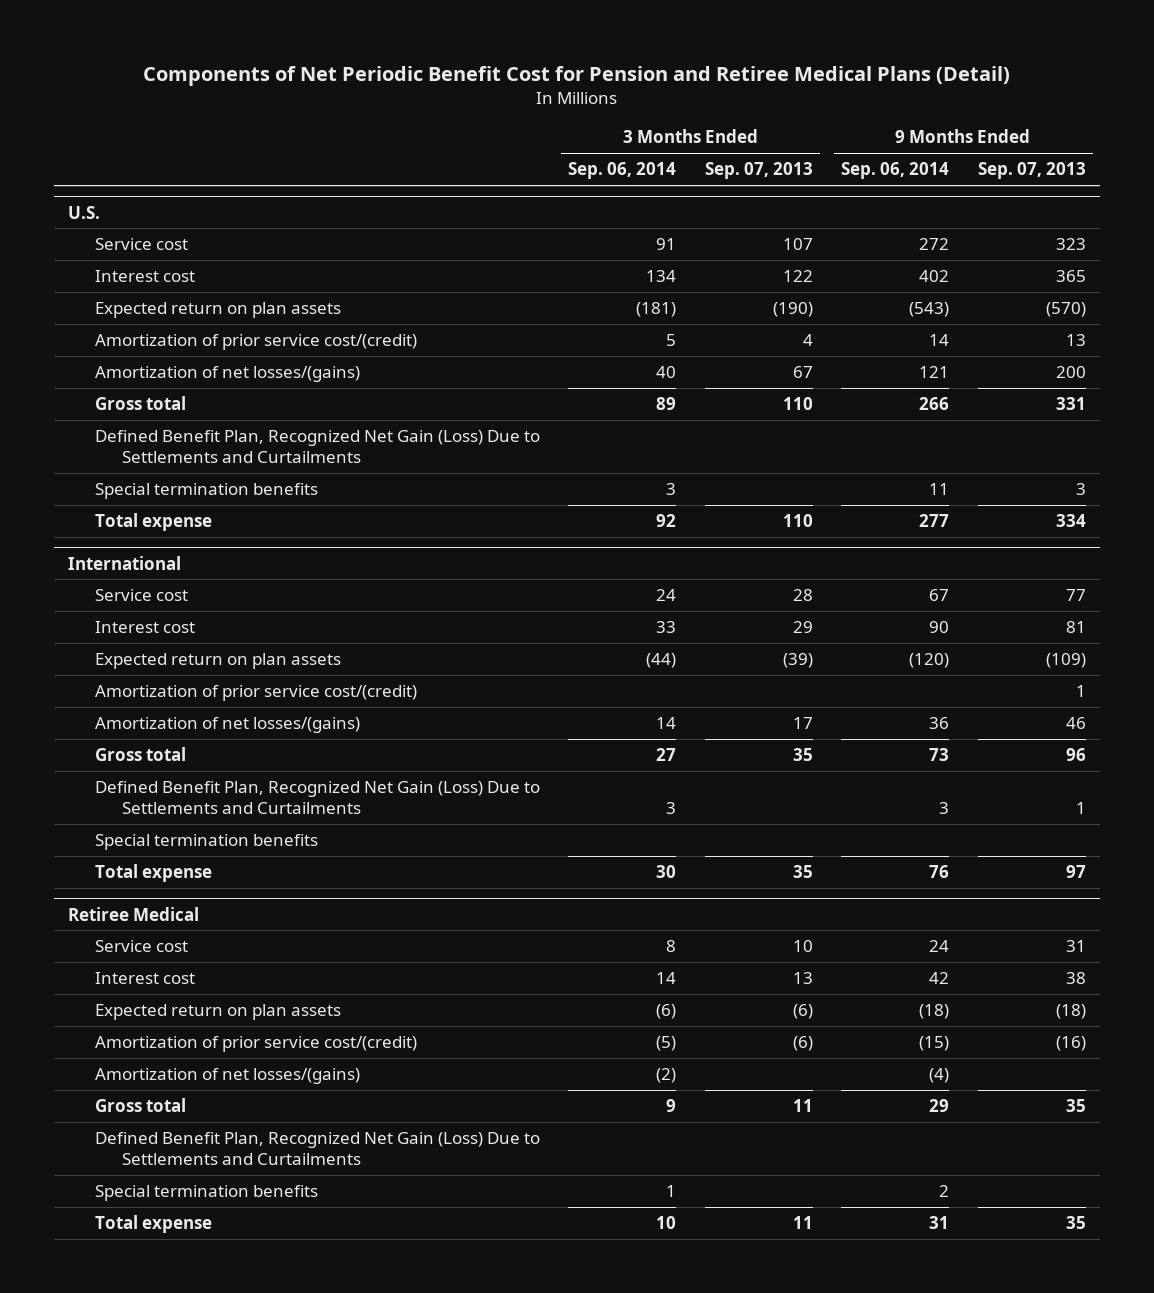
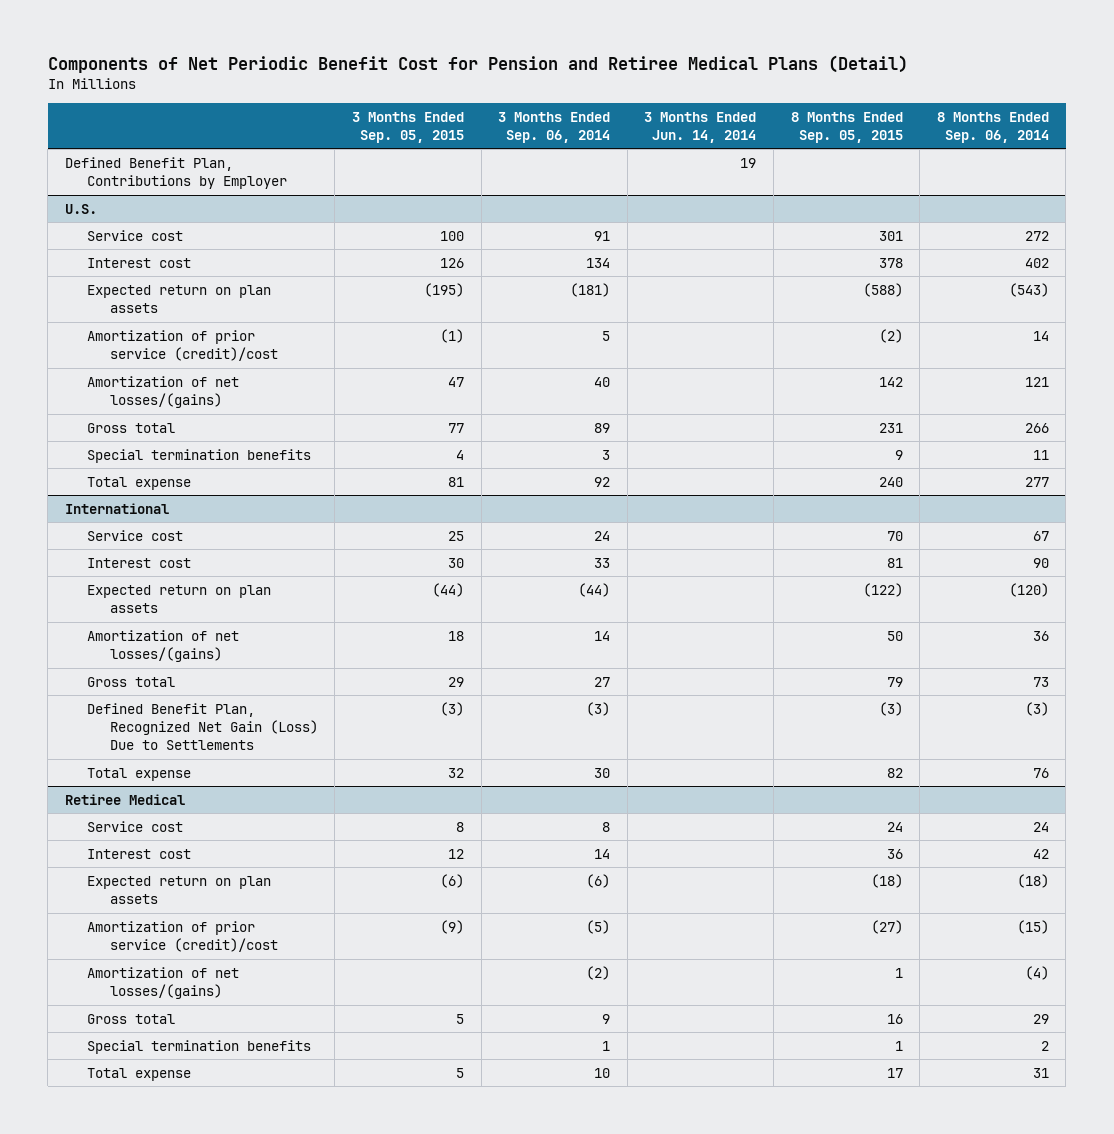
- | 3 Months Ended Sep. 06, 2014 | 3 Months Ended Sep. 07, 2013 | 9 Months Ended Sep. 06, 2014 | 9 Months Ended Sep. 07, 2013
+ | 3 Months Ended Sep. 05, 2015 | 3 Months Ended Sep. 06, 2014 | 3 Months Ended Jun. 14, 2014 | 8 Months Ended Sep. 05, 2015 | 8 Months Ended Sep. 06, 2014
+ Defined Benefit Plan, Contributions by Employer | | | 19 | |
@ U.S.
- Amortization of prior service cost/(credit) | 5 | 4 | 14 | 13
+ Amortization of prior service (credit)/cost | (1) | 5 | | (2) | 14
- Defined Benefit Plan, Recognized Net Gain (Loss) Due to Settlements and Curtailments
@ International
- Amortization of prior service cost/(credit) | | | | 1
- Defined Benefit Plan, Recognized Net Gain (Loss) Due to Settlements and Curtailments | 3 | | 3 | 1
- Special termination benefits
+ Defined Benefit Plan, Recognized Net Gain (Loss) Due to Settlements | (3) | (3) | | (3) | (3)
@ Retiree Medical
- Amortization of prior service cost/(credit) | (5) | (6) | (15) | (16)
+ Amortization of prior service (credit)/cost | (9) | (5) | | (27) | (15)
- Defined Benefit Plan, Recognized Net Gain (Loss) Due to Settlements and Curtailments

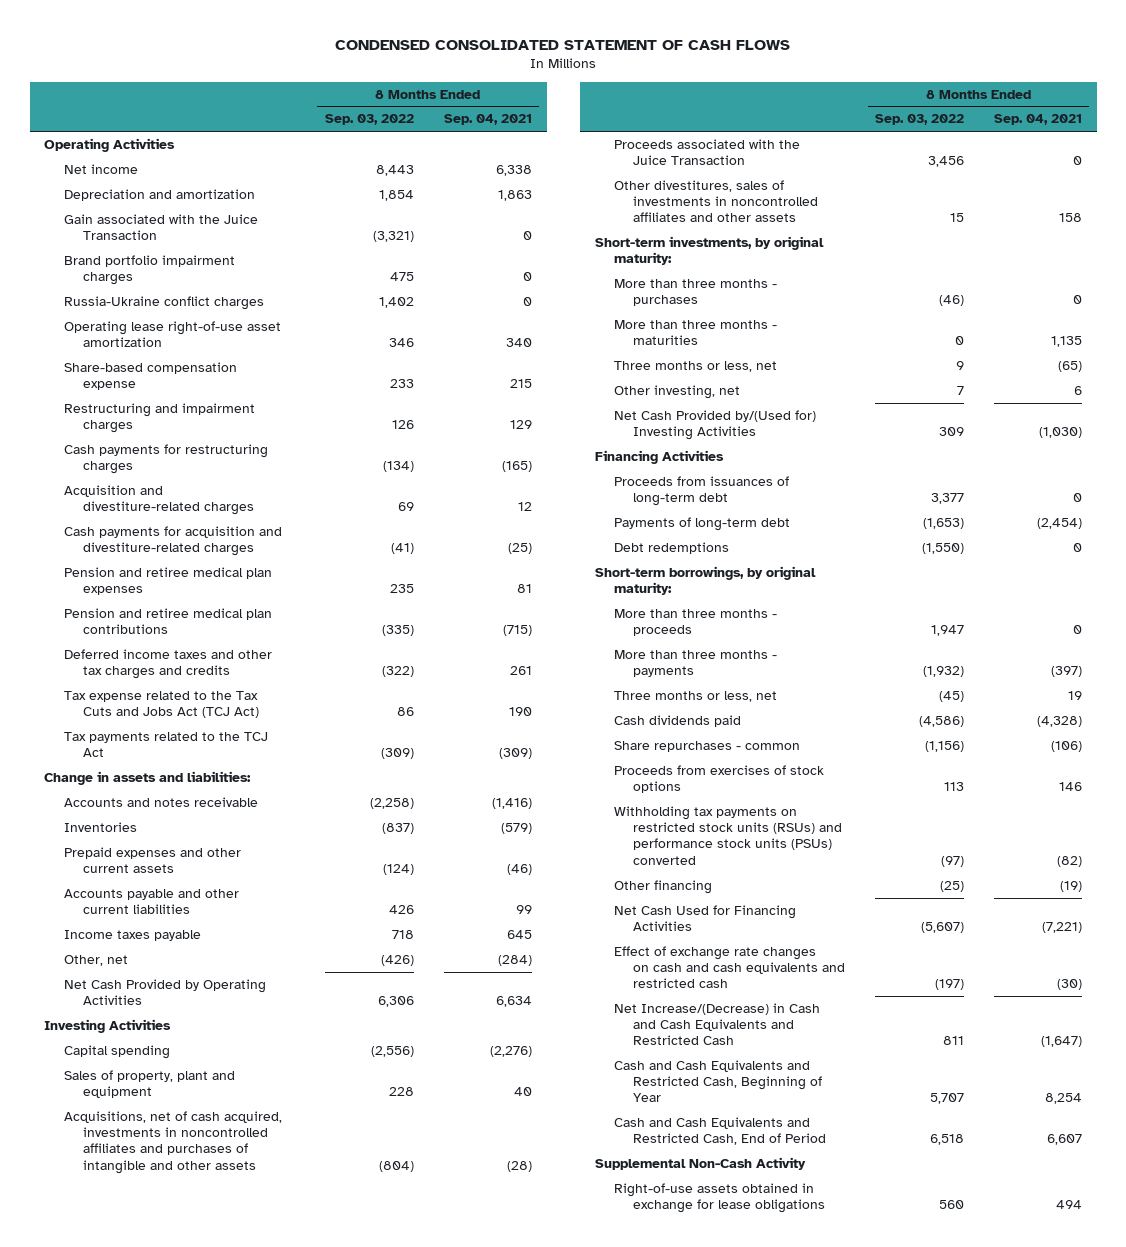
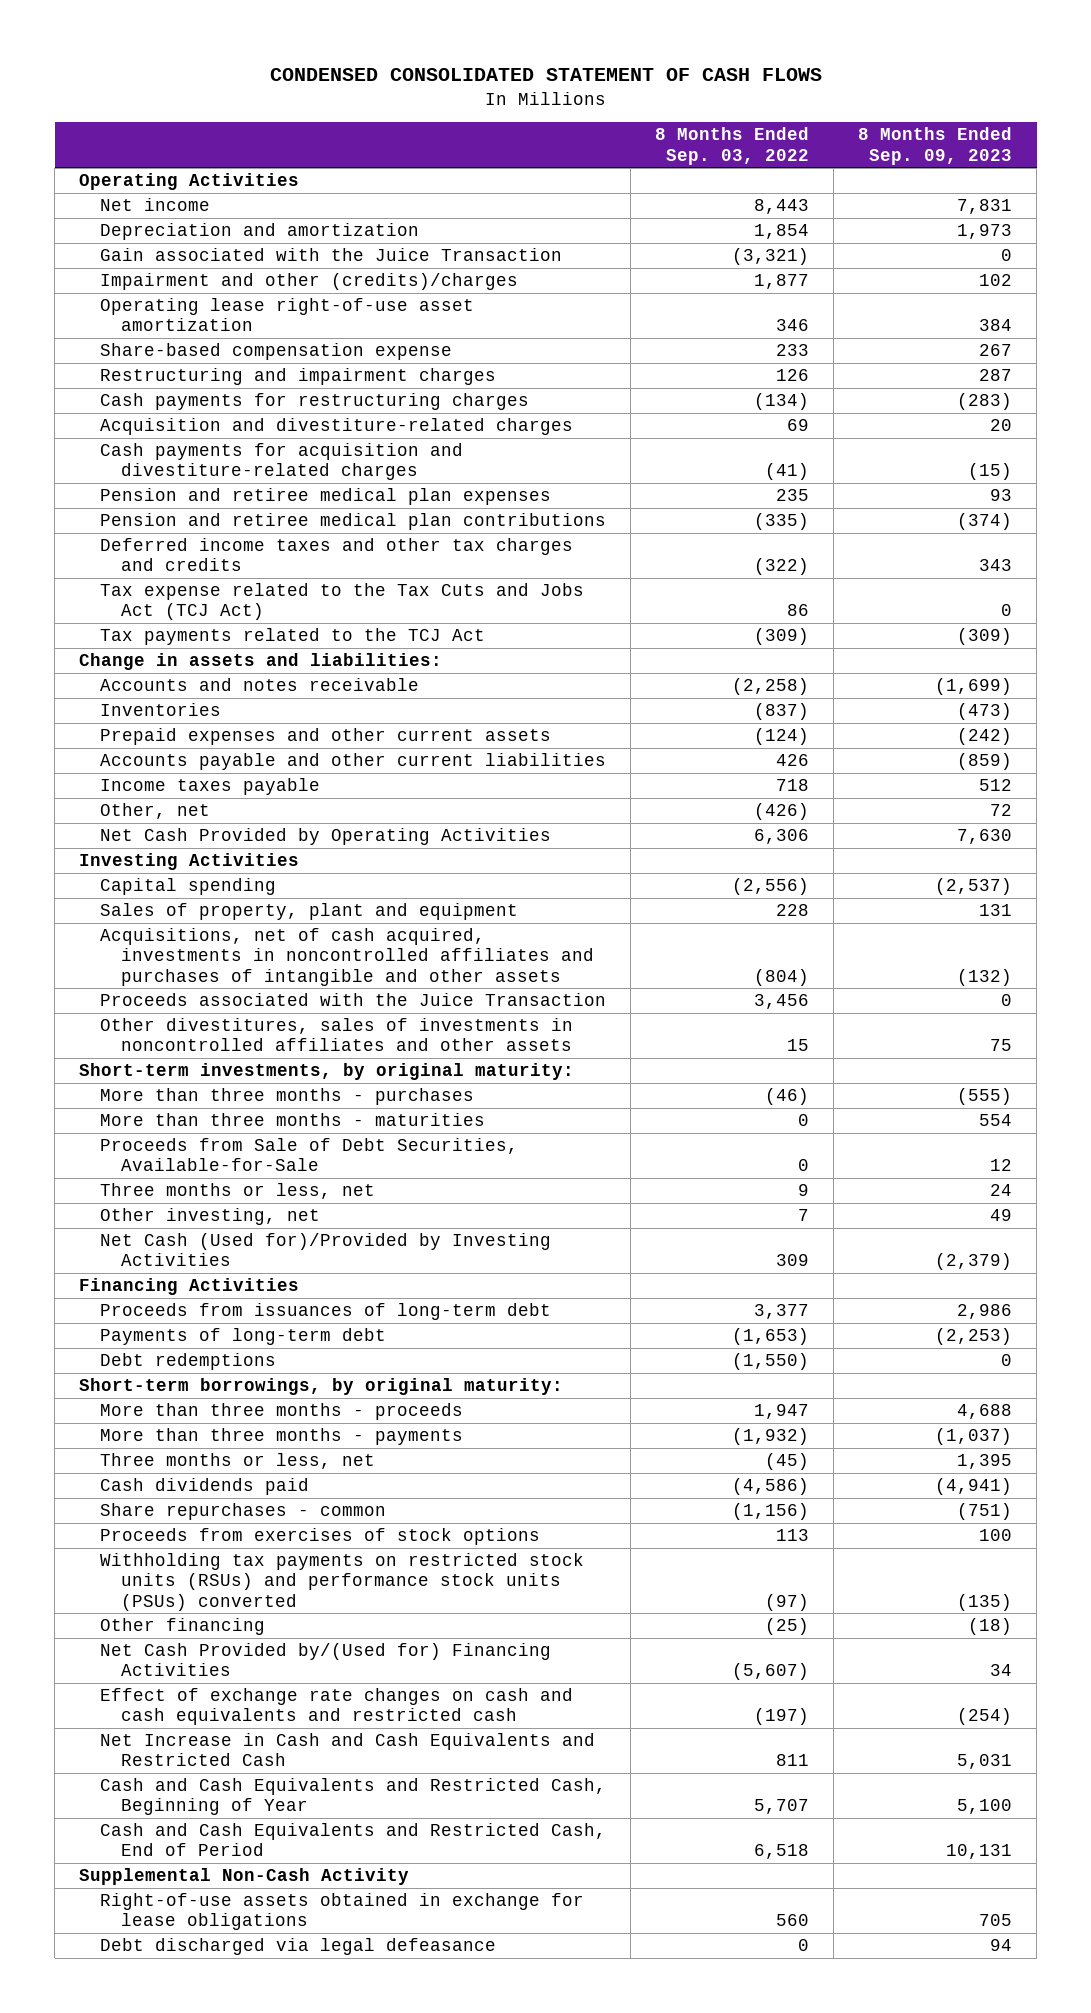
- | 8 Months Ended Sep. 03, 2022 | 8 Months Ended Sep. 04, 2021
+ | 8 Months Ended Sep. 03, 2022 | 8 Months Ended Sep. 09, 2023
- Brand portfolio impairment charges | 475 | 0
- Russia-Ukraine conflict charges | 1,402 | 0
+ Impairment and other (credits)/charges | 1,877 | 102
+ Proceeds from Sale of Debt Securities, Available-for-Sale | 0 | 12
- Net Cash Provided by/(Used for) Investing Activities | 309 | (1,030)
+ Net Cash (Used for)/Provided by Investing Activities | 309 | (2,379)
- Net Cash Used for Financing Activities | (5,607) | (7,221)
+ Net Cash Provided by/(Used for) Financing Activities | (5,607) | 34
- Net Increase/(Decrease) in Cash and Cash Equivalents and Restricted Cash | 811 | (1,647)
+ Net Increase in Cash and Cash Equivalents and Restricted Cash | 811 | 5,031
+ Debt discharged via legal defeasance | 0 | 94

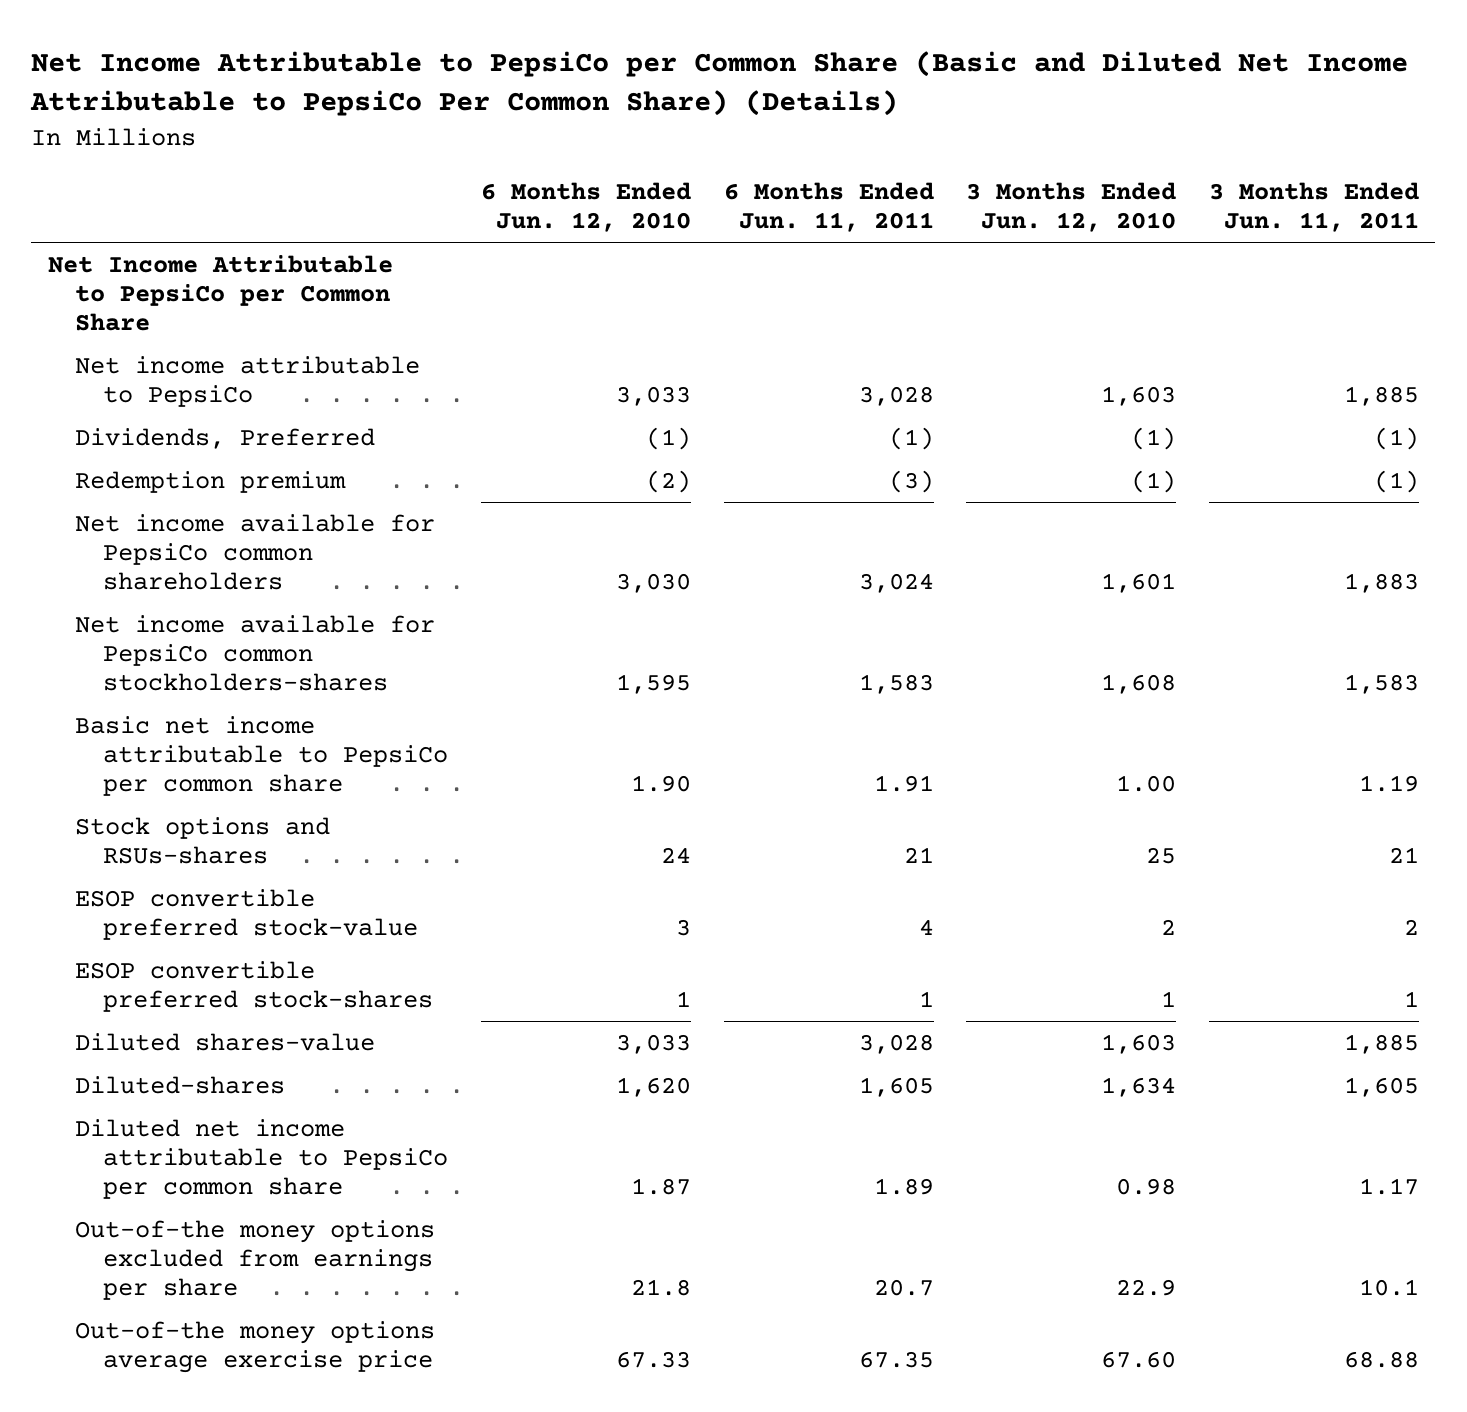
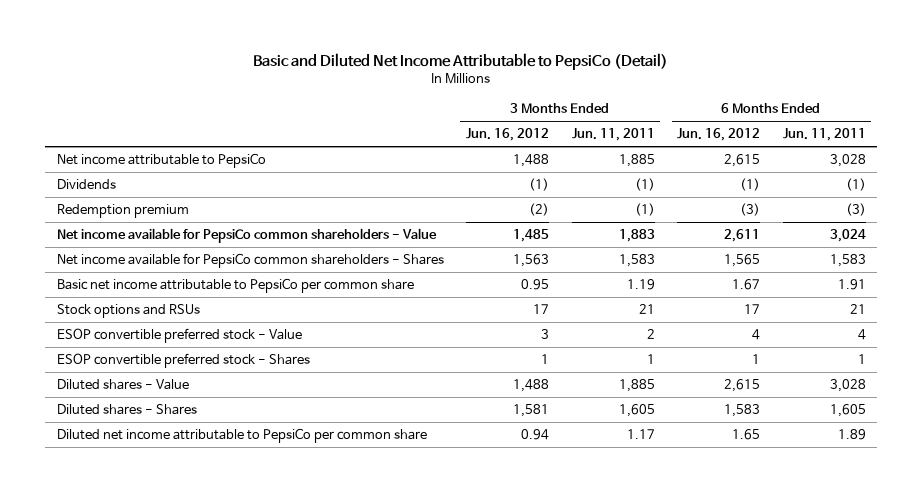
- Net Income Attributable to PepsiCo per Common Share (Basic and Diluted Net Income Attributable to PepsiCo Per Common Share) (Details)
+ Basic and Diluted Net Income Attributable to PepsiCo (Detail)
- | 6 Months Ended Jun. 12, 2010 | 6 Months Ended Jun. 11, 2011 | 3 Months Ended Jun. 12, 2010 | 3 Months Ended Jun. 11, 2011
+ | 3 Months Ended Jun. 16, 2012 | 3 Months Ended Jun. 11, 2011 | 6 Months Ended Jun. 16, 2012 | 6 Months Ended Jun. 11, 2011
- Net Income Attributable to PepsiCo per Common Share
- Dividends, Preferred | (1) | (1) | (1) | (1)
+ Dividends | (1) | (1) | (1) | (1)
- Net income available for PepsiCo common shareholders | 3,030 | 3,024 | 1,601 | 1,883
- Net income available for PepsiCo common stockholders-shares | 1,595 | 1,583 | 1,608 | 1,583
+ Net income available for PepsiCo common shareholders - Value | 1,485 | 1,883 | 2,611 | 3,024
+ Net income available for PepsiCo common shareholders - Shares | 1,563 | 1,583 | 1,565 | 1,583
- Stock options and RSUs-shares | 24 | 21 | 25 | 21
- ESOP convertible preferred stock-value | 3 | 4 | 2 | 2
- ESOP convertible preferred stock-shares | 1 | 1 | 1 | 1
- Diluted shares-value | 3,033 | 3,028 | 1,603 | 1,885
- Diluted-shares | 1,620 | 1,605 | 1,634 | 1,605
+ Stock options and RSUs | 17 | 21 | 17 | 21
+ ESOP convertible preferred stock - Value | 3 | 2 | 4 | 4
+ ESOP convertible preferred stock - Shares | 1 | 1 | 1 | 1
+ Diluted shares - Value | 1,488 | 1,885 | 2,615 | 3,028
+ Diluted shares - Shares | 1,581 | 1,605 | 1,583 | 1,605
- Out-of-the money options excluded from earnings per share | 21.8 | 20.7 | 22.9 | 10.1
- Out-of-the money options average exercise price | 67.33 | 67.35 | 67.60 | 68.88

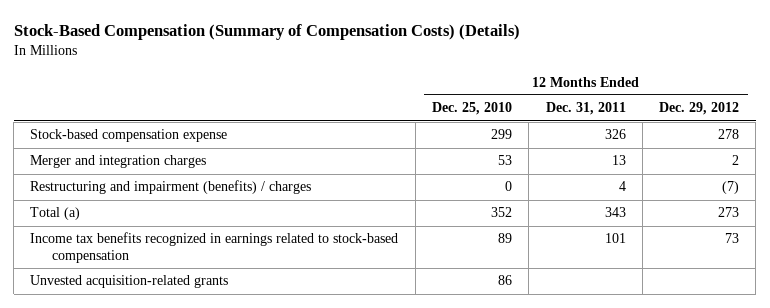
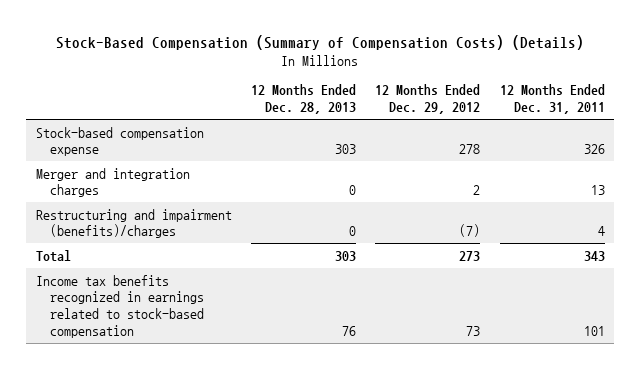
- | 12 Months Ended Dec. 25, 2010 | 12 Months Ended Dec. 31, 2011 | 12 Months Ended Dec. 29, 2012
+ | 12 Months Ended Dec. 28, 2013 | 12 Months Ended Dec. 29, 2012 | 12 Months Ended Dec. 31, 2011
- Restructuring and impairment (benefits) / charges | 0 | 4 | (7)
- Total (a) | 352 | 343 | 273
+ Restructuring and impairment (benefits)/charges | 0 | (7) | 4
+ Total | 303 | 273 | 343
- Unvested acquisition-related grants | 86 | |

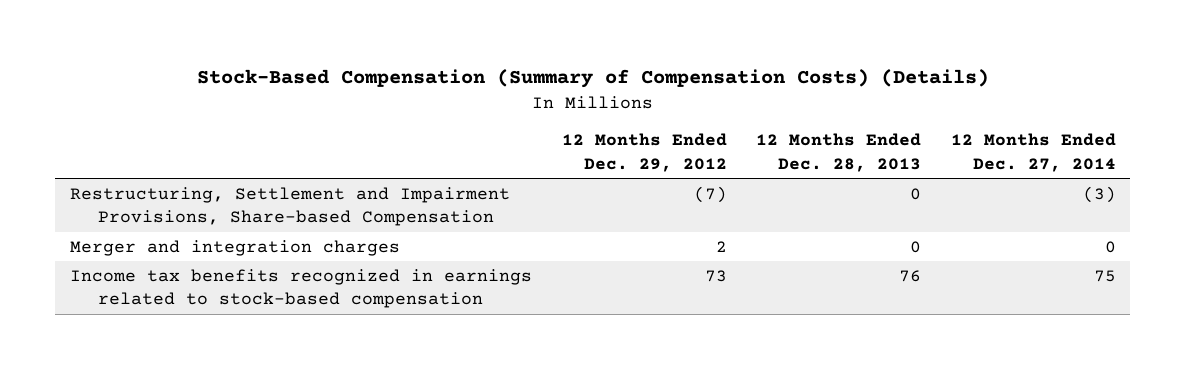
- | 12 Months Ended Dec. 28, 2013 | 12 Months Ended Dec. 29, 2012 | 12 Months Ended Dec. 31, 2011
+ | 12 Months Ended Dec. 29, 2012 | 12 Months Ended Dec. 28, 2013 | 12 Months Ended Dec. 27, 2014
- Stock-based compensation expense | 303 | 278 | 326
+ Restructuring, Settlement and Impairment Provisions, Share-based Compensation | (7) | 0 | (3)
- Restructuring and impairment (benefits)/charges | 0 | (7) | 4
- Total | 303 | 273 | 343

